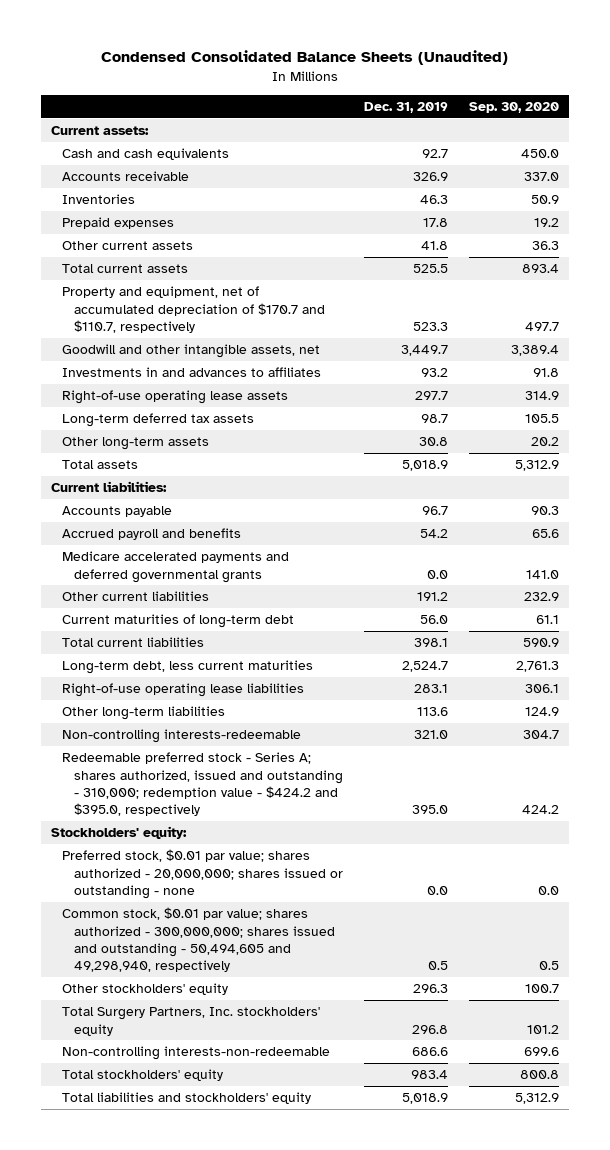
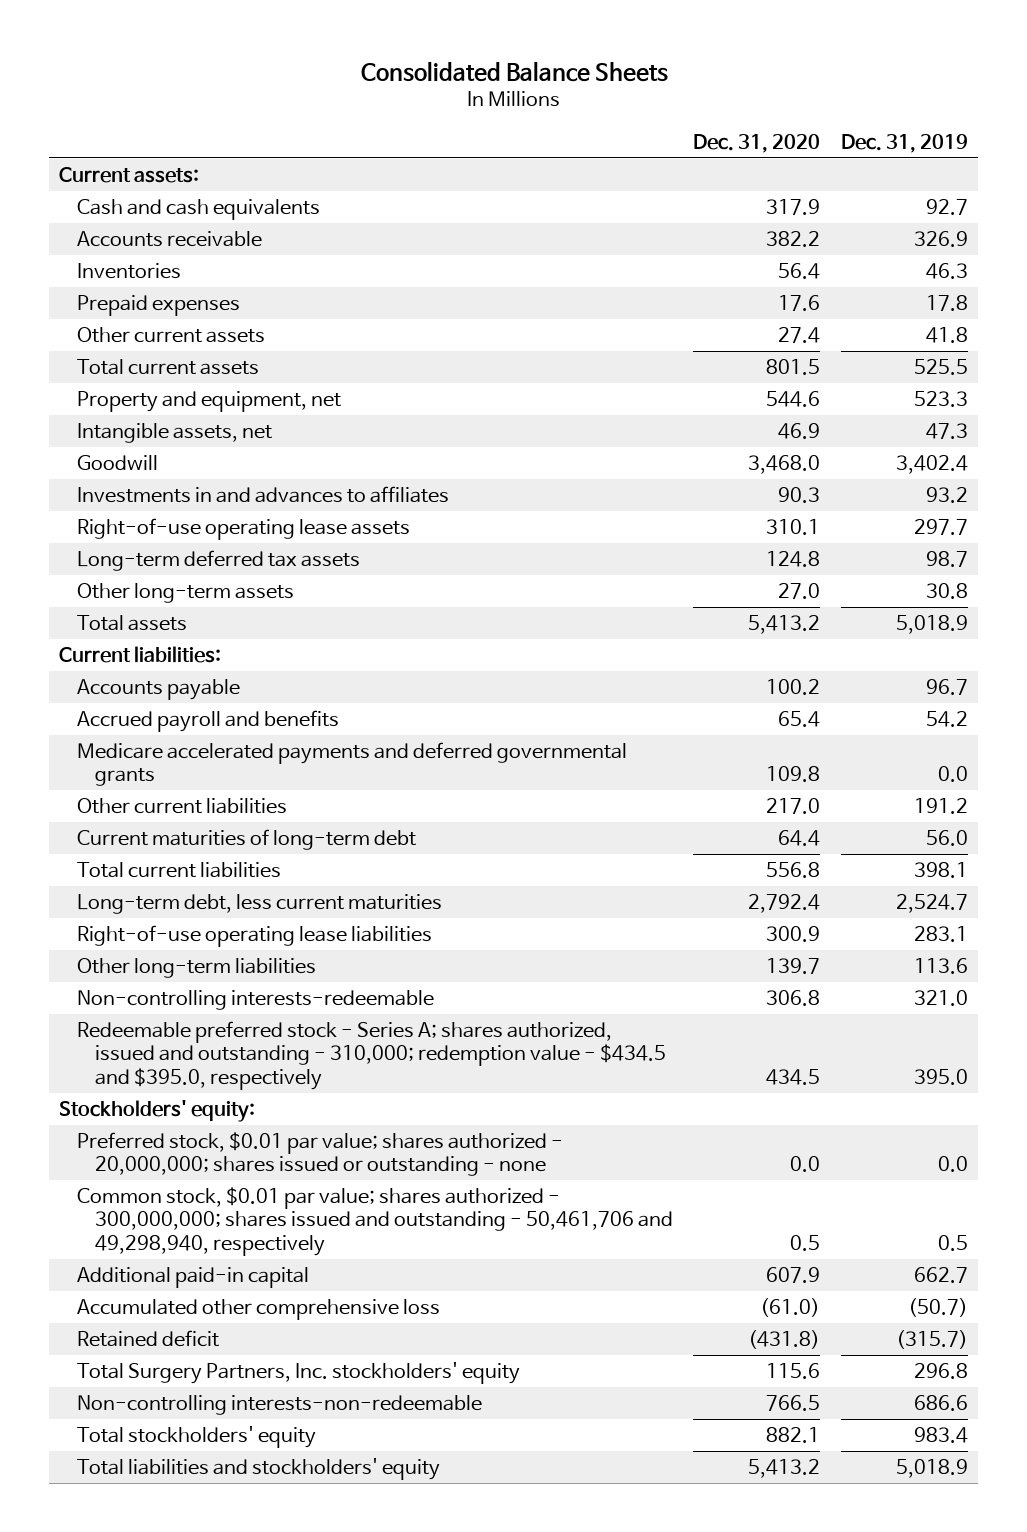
- Condensed Consolidated Balance Sheets (Unaudited)
+ Consolidated Balance Sheets
- | Dec. 31, 2019 | Sep. 30, 2020
+ | Dec. 31, 2020 | Dec. 31, 2019
- Property and equipment, net of accumulated depreciation of $170.7 and $110.7, respectively | 523.3 | 497.7
- Goodwill and other intangible assets, net | 3,449.7 | 3,389.4
+ Property and equipment, net | 544.6 | 523.3
+ Intangible assets, net | 46.9 | 47.3
+ Goodwill | 3,468.0 | 3,402.4
- Redeemable preferred stock - Series A; shares authorized, issued and outstanding - 310,000; redemption value - $424.2 and $395.0, respectively | 395.0 | 424.2
+ Redeemable preferred stock - Series A; shares authorized, issued and outstanding - 310,000; redemption value - $434.5 and $395.0, respectively | 434.5 | 395.0
- Common stock, $0.01 par value; shares authorized - 300,000,000; shares issued and outstanding - 50,494,605 and 49,298,940, respectively | 0.5 | 0.5
- Other stockholders' equity | 296.3 | 100.7
+ Common stock, $0.01 par value; shares authorized - 300,000,000; shares issued and outstanding - 50,461,706 and 49,298,940, respectively | 0.5 | 0.5
+ Additional paid-in capital | 607.9 | 662.7
+ Accumulated other comprehensive loss | (61.0) | (50.7)
+ Retained deficit | (431.8) | (315.7)

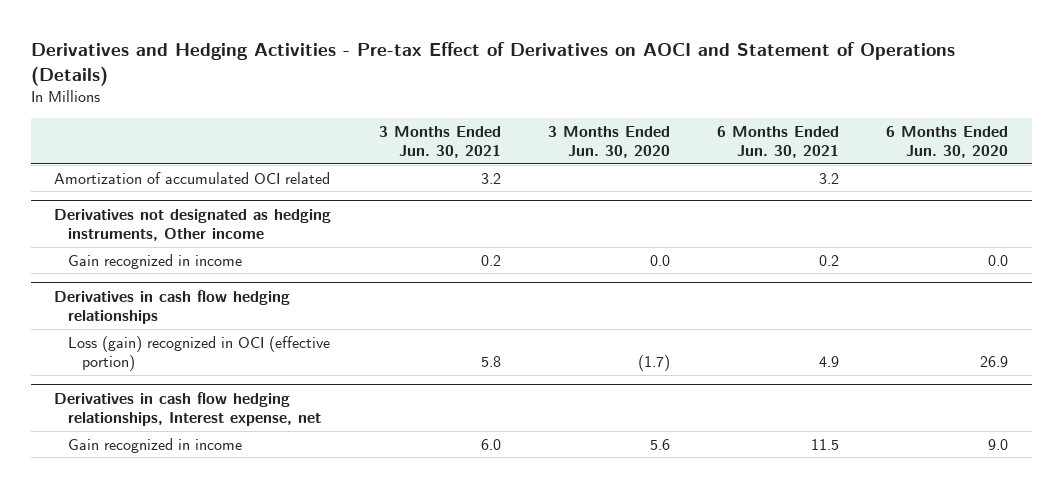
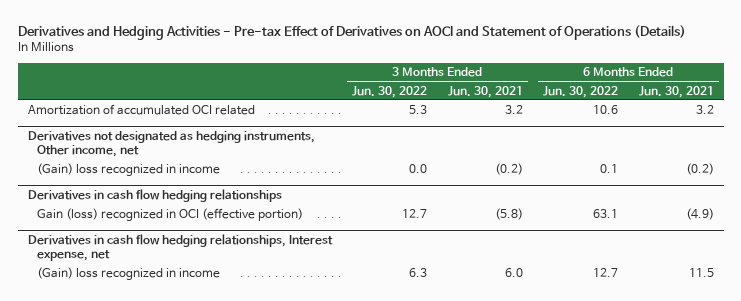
- | 3 Months Ended Jun. 30, 2021 | 3 Months Ended Jun. 30, 2020 | 6 Months Ended Jun. 30, 2021 | 6 Months Ended Jun. 30, 2020
+ | 3 Months Ended Jun. 30, 2022 | 3 Months Ended Jun. 30, 2021 | 6 Months Ended Jun. 30, 2022 | 6 Months Ended Jun. 30, 2021
- Derivatives not designated as hedging instruments, Other income
- Gain recognized in income | 0.2 | 0.0 | 0.2 | 0.0
+ Derivatives not designated as hedging instruments, Other income, net
+ (Gain) loss recognized in income | 0.0 | (0.2) | 0.1 | (0.2)
@ Derivatives in cash flow hedging relationships
- Loss (gain) recognized in OCI (effective portion) | 5.8 | (1.7) | 4.9 | 26.9
+ Gain (loss) recognized in OCI (effective portion) | 12.7 | (5.8) | 63.1 | (4.9)
@ Derivatives in cash flow hedging relationships, Interest expense, net
- Gain recognized in income | 6.0 | 5.6 | 11.5 | 9.0
+ (Gain) loss recognized in income | 6.3 | 6.0 | 12.7 | 11.5

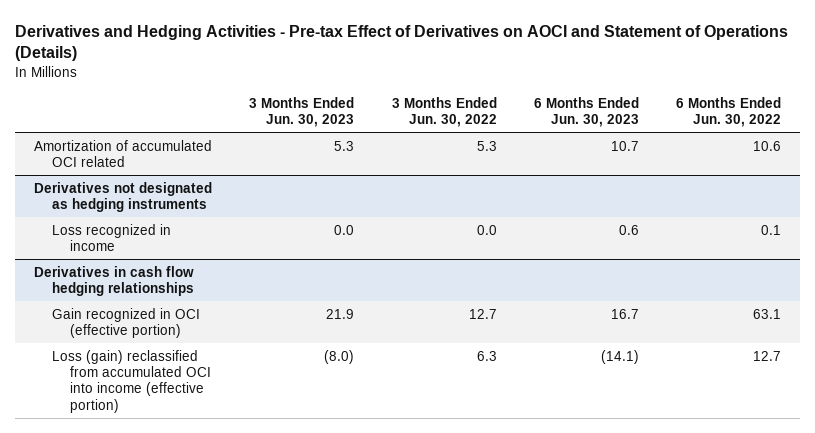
- | 3 Months Ended Jun. 30, 2022 | 3 Months Ended Jun. 30, 2021 | 6 Months Ended Jun. 30, 2022 | 6 Months Ended Jun. 30, 2021
+ | 3 Months Ended Jun. 30, 2023 | 3 Months Ended Jun. 30, 2022 | 6 Months Ended Jun. 30, 2023 | 6 Months Ended Jun. 30, 2022
- Derivatives not designated as hedging instruments, Other income, net
- (Gain) loss recognized in income | 0.0 | (0.2) | 0.1 | (0.2)
+ Derivatives not designated as hedging instruments
+ Loss recognized in income | 0.0 | 0.0 | 0.6 | 0.1
@ Derivatives in cash flow hedging relationships
- Gain (loss) recognized in OCI (effective portion) | 12.7 | (5.8) | 63.1 | (4.9)
- Derivatives in cash flow hedging relationships, Interest expense, net
- (Gain) loss recognized in income | 6.3 | 6.0 | 12.7 | 11.5
@ Derivatives in cash flow hedging relationships
+ Gain recognized in OCI (effective portion) | 21.9 | 12.7 | 16.7 | 63.1
+ Loss (gain) reclassified from accumulated OCI into income (effective portion) | (8.0) | 6.3 | (14.1) | 12.7

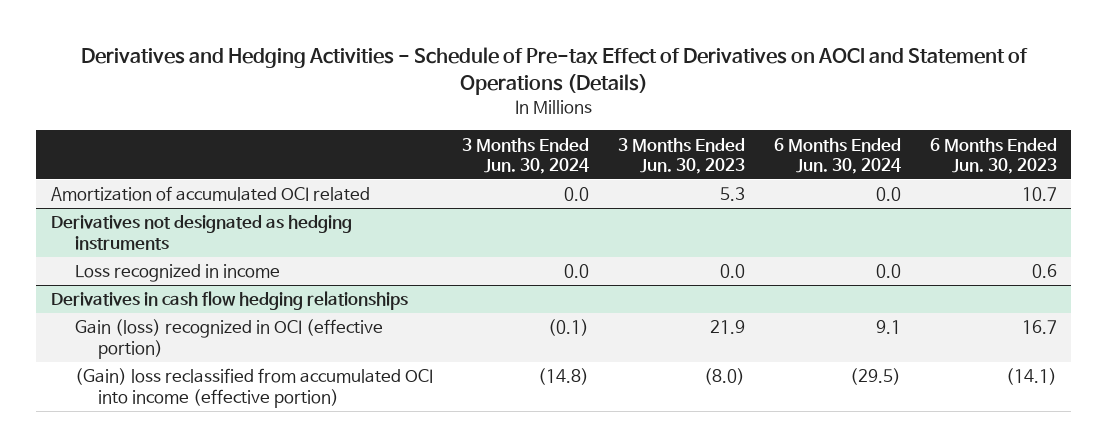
- Derivatives and Hedging Activities - Pre-tax Effect of Derivatives on AOCI and Statement of Operations (Details)
+ Derivatives and Hedging Activities - Schedule of Pre-tax Effect of Derivatives on AOCI and Statement of Operations (Details)
- | 3 Months Ended Jun. 30, 2023 | 3 Months Ended Jun. 30, 2022 | 6 Months Ended Jun. 30, 2023 | 6 Months Ended Jun. 30, 2022
+ | 3 Months Ended Jun. 30, 2024 | 3 Months Ended Jun. 30, 2023 | 6 Months Ended Jun. 30, 2024 | 6 Months Ended Jun. 30, 2023
@ Derivatives in cash flow hedging relationships
- Gain recognized in OCI (effective portion) | 21.9 | 12.7 | 16.7 | 63.1
- Loss (gain) reclassified from accumulated OCI into income (effective portion) | (8.0) | 6.3 | (14.1) | 12.7
+ Gain (loss) recognized in OCI (effective portion) | (0.1) | 21.9 | 9.1 | 16.7
+ (Gain) loss reclassified from accumulated OCI into income (effective portion) | (14.8) | (8.0) | (29.5) | (14.1)

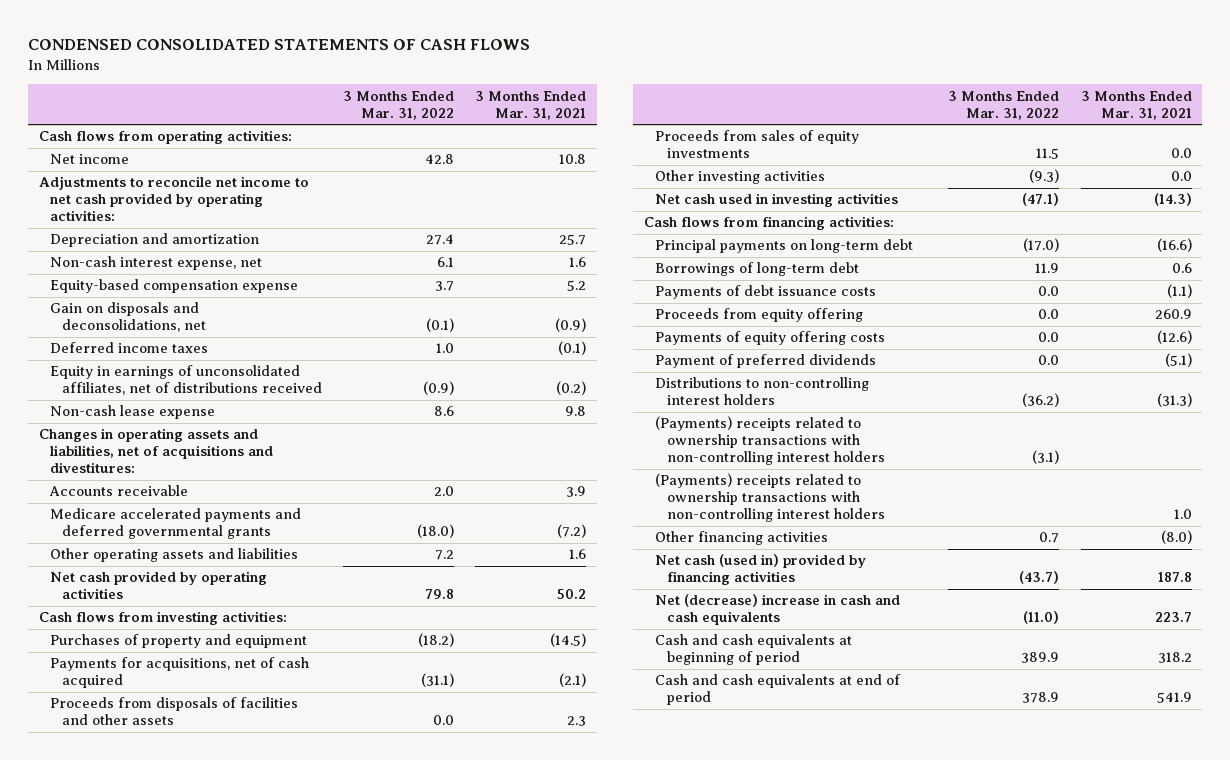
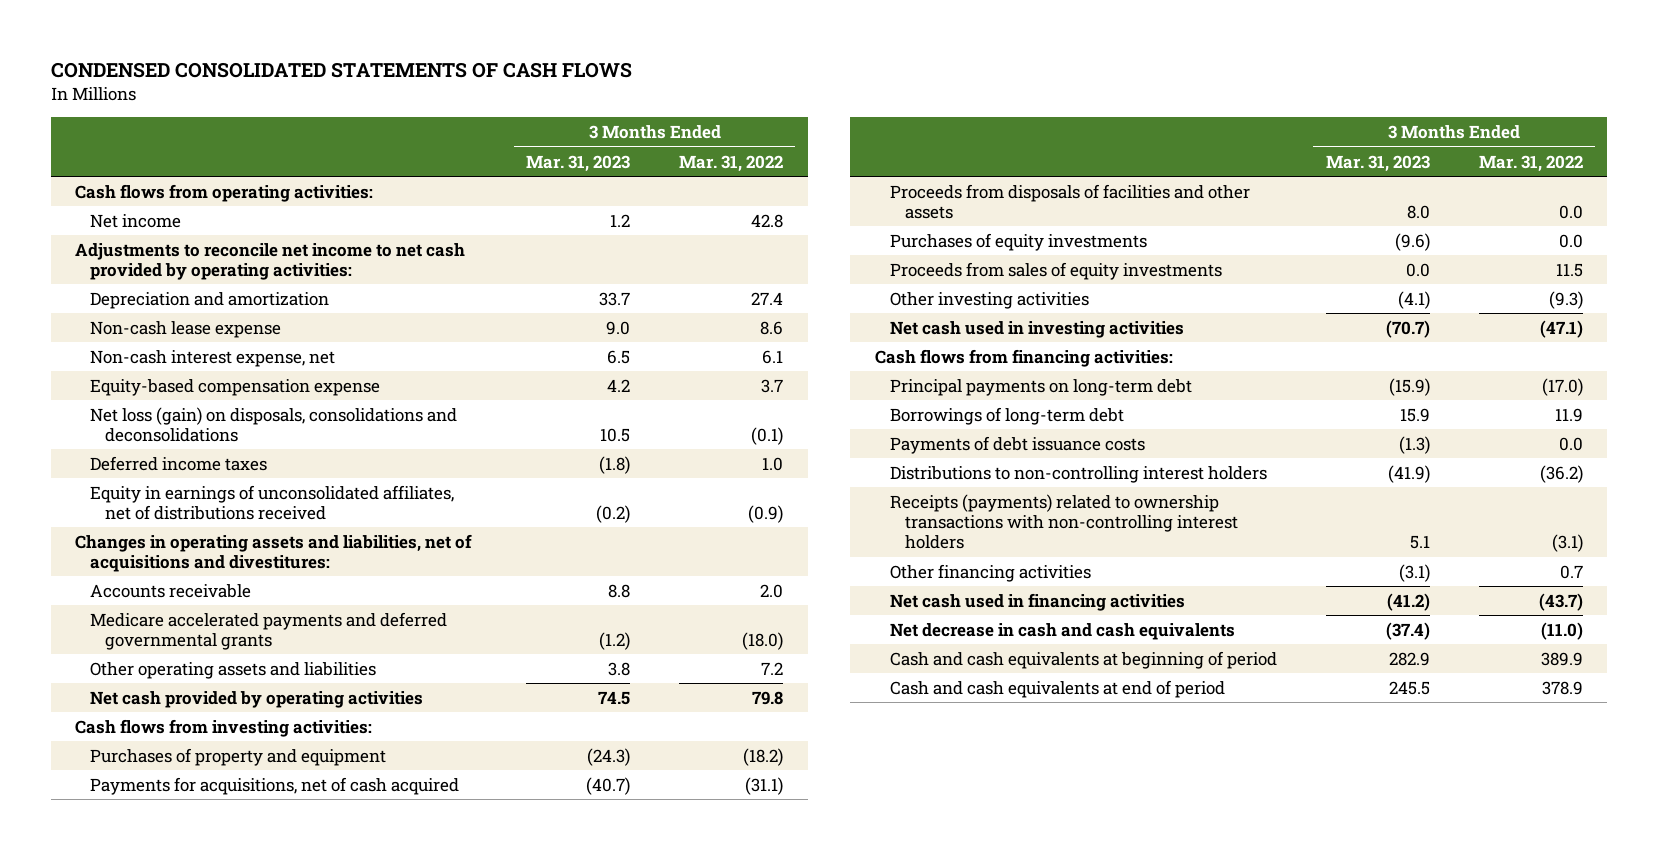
- | 3 Months Ended Mar. 31, 2022 | 3 Months Ended Mar. 31, 2021
+ | 3 Months Ended Mar. 31, 2023 | 3 Months Ended Mar. 31, 2022
moved up: Non-cash lease expense | 9.0 | 8.6
- Gain on disposals and deconsolidations, net | (0.1) | (0.9)
+ Net loss (gain) on disposals, consolidations and deconsolidations | 10.5 | (0.1)
+ Purchases of equity investments | (9.6) | 0.0
- Proceeds from equity offering | 0.0 | 260.9
- Payments of equity offering costs | 0.0 | (12.6)
- Payment of preferred dividends | 0.0 | (5.1)
- (Payments) receipts related to ownership transactions with non-controlling interest holders | (3.1) |
- (Payments) receipts related to ownership transactions with non-controlling interest holders | | 1.0
+ Receipts (payments) related to ownership transactions with non-controlling interest holders | 5.1 | (3.1)
- Net cash (used in) provided by financing activities | (43.7) | 187.8
- Net (decrease) increase in cash and cash equivalents | (11.0) | 223.7
+ Net cash used in financing activities | (41.2) | (43.7)
+ Net decrease in cash and cash equivalents | (37.4) | (11.0)

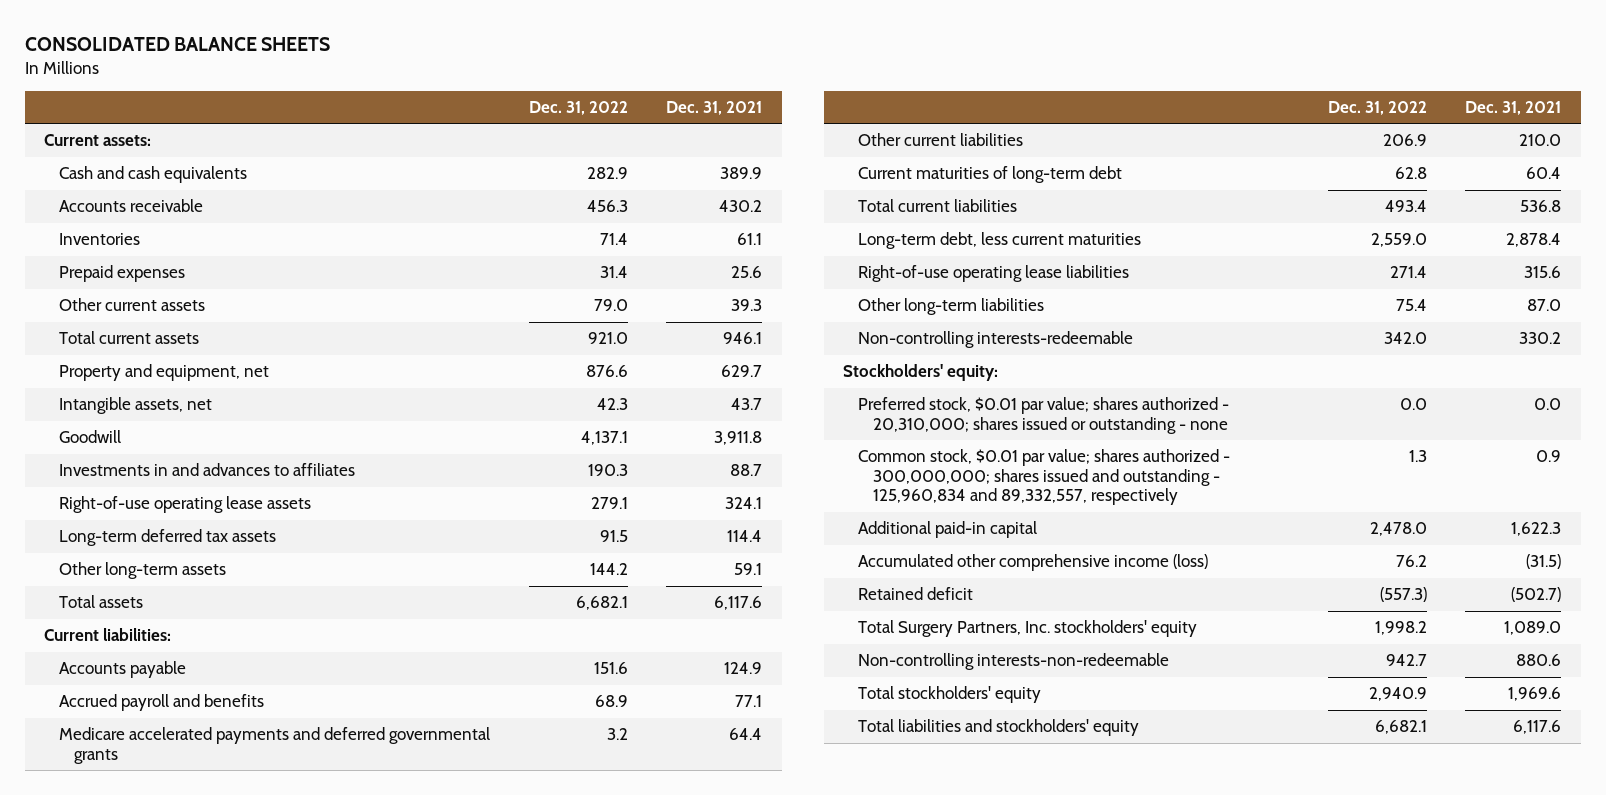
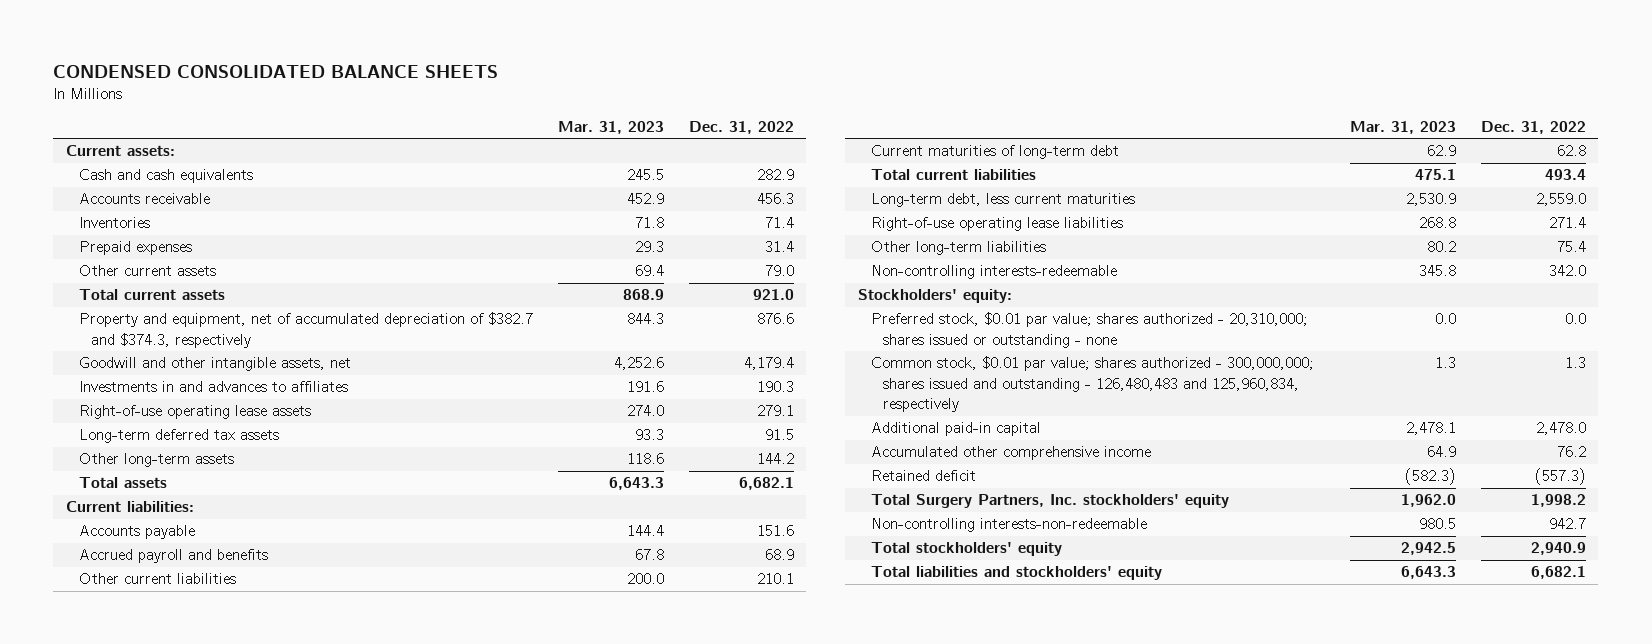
- CONSOLIDATED BALANCE SHEETS
+ CONDENSED CONSOLIDATED BALANCE SHEETS
- | Dec. 31, 2022 | Dec. 31, 2021
+ | Mar. 31, 2023 | Dec. 31, 2022
- Property and equipment, net | 876.6 | 629.7
- Intangible assets, net | 42.3 | 43.7
- Goodwill | 4,137.1 | 3,911.8
+ Property and equipment, net of accumulated depreciation of $382.7 and $374.3, respectively | 844.3 | 876.6
+ Goodwill and other intangible assets, net | 4,252.6 | 4,179.4
- Medicare accelerated payments and deferred governmental grants | 3.2 | 64.4
- Other current liabilities | 206.9 | 210.0
+ Other current liabilities | 200.0 | 210.1
- Common stock, $0.01 par value; shares authorized - 300,000,000; shares issued and outstanding - 125,960,834 and 89,332,557, respectively | 1.3 | 0.9
+ Common stock, $0.01 par value; shares authorized - 300,000,000; shares issued and outstanding - 126,480,483 and 125,960,834, respectively | 1.3 | 1.3
- Accumulated other comprehensive income (loss) | 76.2 | (31.5)
+ Accumulated other comprehensive income | 64.9 | 76.2

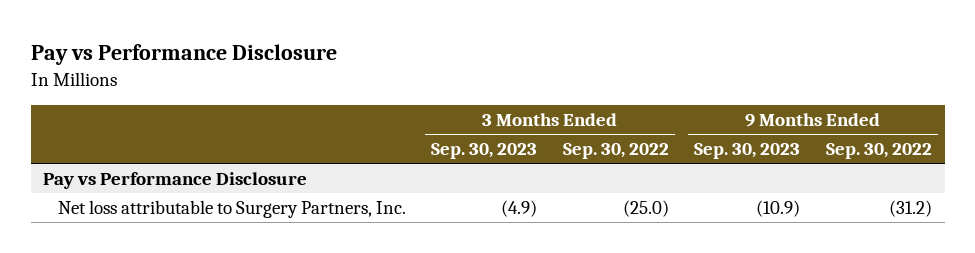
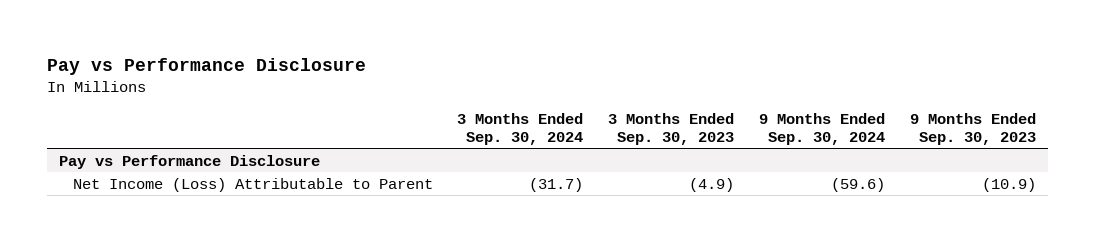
- | 3 Months Ended Sep. 30, 2023 | 3 Months Ended Sep. 30, 2022 | 9 Months Ended Sep. 30, 2023 | 9 Months Ended Sep. 30, 2022
+ | 3 Months Ended Sep. 30, 2024 | 3 Months Ended Sep. 30, 2023 | 9 Months Ended Sep. 30, 2024 | 9 Months Ended Sep. 30, 2023
- Net loss attributable to Surgery Partners, Inc. | (4.9) | (25.0) | (10.9) | (31.2)
+ Net Income (Loss) Attributable to Parent | (31.7) | (4.9) | (59.6) | (10.9)

